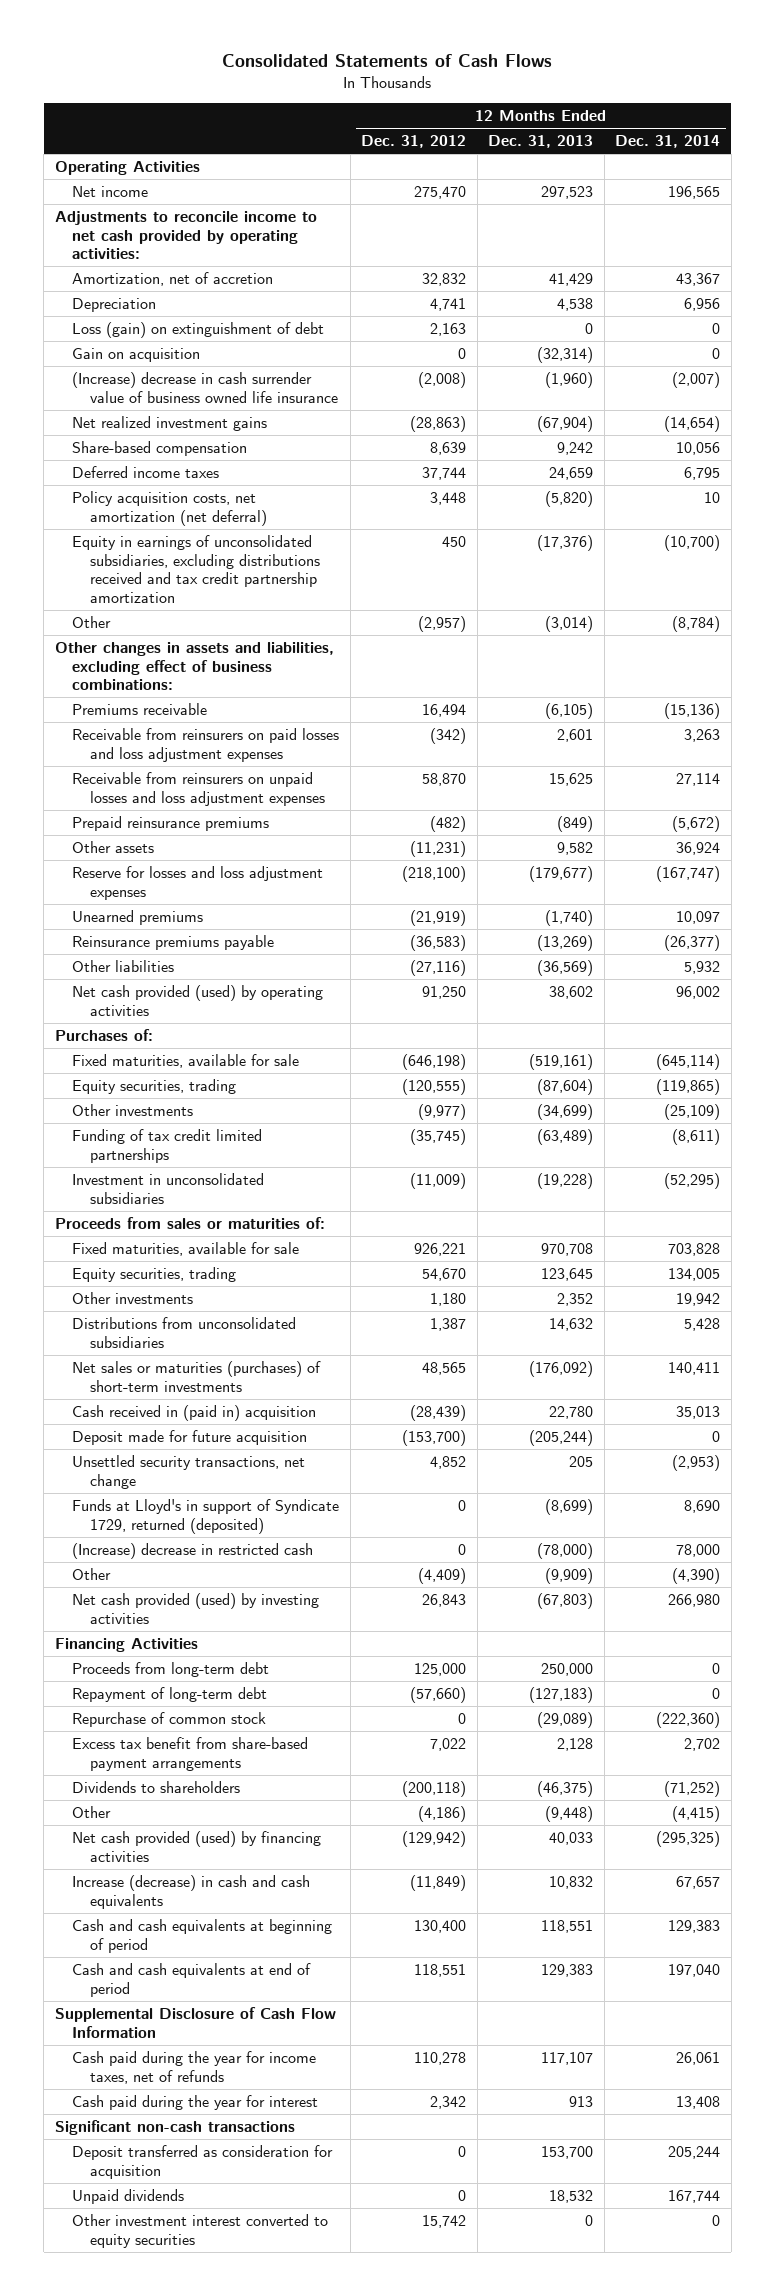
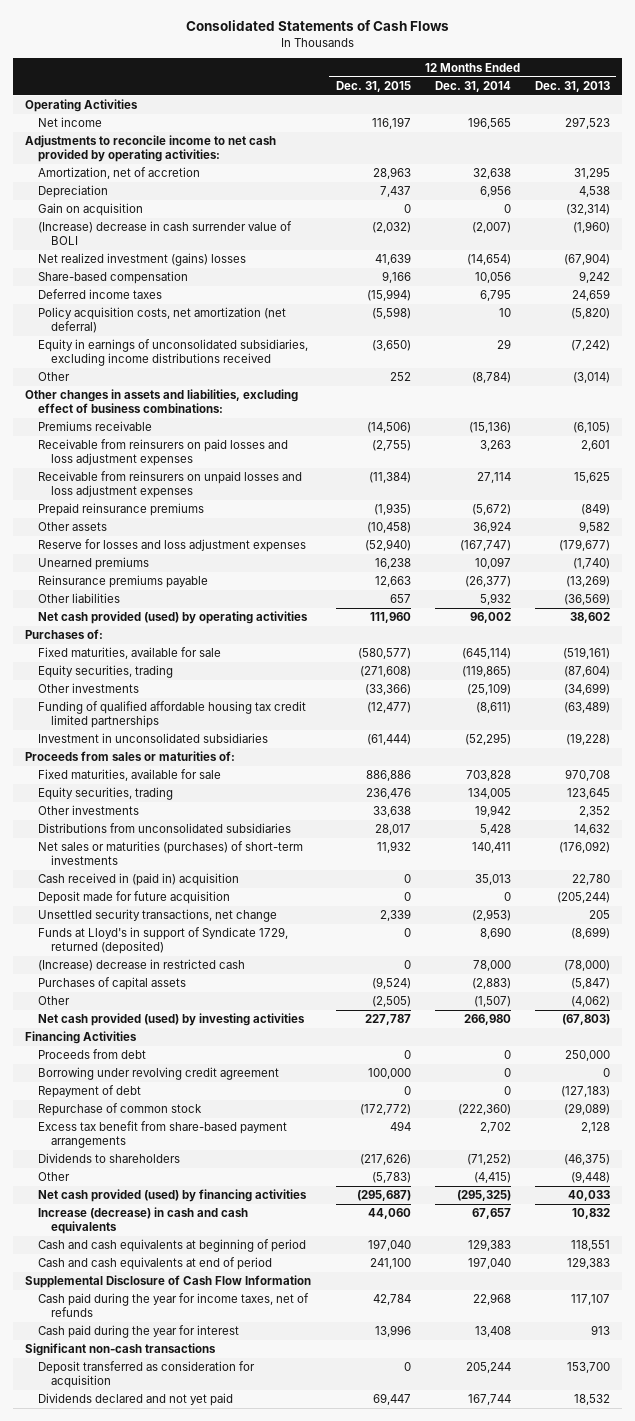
- | 12 Months Ended Dec. 31, 2012 | 12 Months Ended Dec. 31, 2013 | 12 Months Ended Dec. 31, 2014
+ | 12 Months Ended Dec. 31, 2015 | 12 Months Ended Dec. 31, 2014 | 12 Months Ended Dec. 31, 2013
- Amortization, net of accretion | 32,832 | 41,429 | 43,367
+ Amortization, net of accretion | 28,963 | 32,638 | 31,295
- Loss (gain) on extinguishment of debt | 2,163 | 0 | 0
- (Increase) decrease in cash surrender value of business owned life insurance | (2,008) | (1,960) | (2,007)
- Net realized investment gains | (28,863) | (67,904) | (14,654)
+ (Increase) decrease in cash surrender value of BOLI | (2,032) | (2,007) | (1,960)
+ Net realized investment (gains) losses | 41,639 | (14,654) | (67,904)
- Equity in earnings of unconsolidated subsidiaries, excluding distributions received and tax credit partnership amortization | 450 | (17,376) | (10,700)
+ Equity in earnings of unconsolidated subsidiaries, excluding income distributions received | (3,650) | 29 | (7,242)
- Funding of tax credit limited partnerships | (35,745) | (63,489) | (8,611)
+ Funding of qualified affordable housing tax credit limited partnerships | (12,477) | (8,611) | (63,489)
- Other | (4,409) | (9,909) | (4,390)
+ Purchases of capital assets | (9,524) | (2,883) | (5,847)
+ Other | (2,505) | (1,507) | (4,062)
- Proceeds from long-term debt | 125,000 | 250,000 | 0
- Repayment of long-term debt | (57,660) | (127,183) | 0
+ Proceeds from debt | 0 | 0 | 250,000
+ Borrowing under revolving credit agreement | 100,000 | 0 | 0
+ Repayment of debt | 0 | 0 | (127,183)
- Cash paid during the year for income taxes, net of refunds | 110,278 | 117,107 | 26,061
+ Cash paid during the year for income taxes, net of refunds | 42,784 | 22,968 | 117,107
- Unpaid dividends | 0 | 18,532 | 167,744
- Other investment interest converted to equity securities | 15,742 | 0 | 0
+ Dividends declared and not yet paid | 69,447 | 167,744 | 18,532

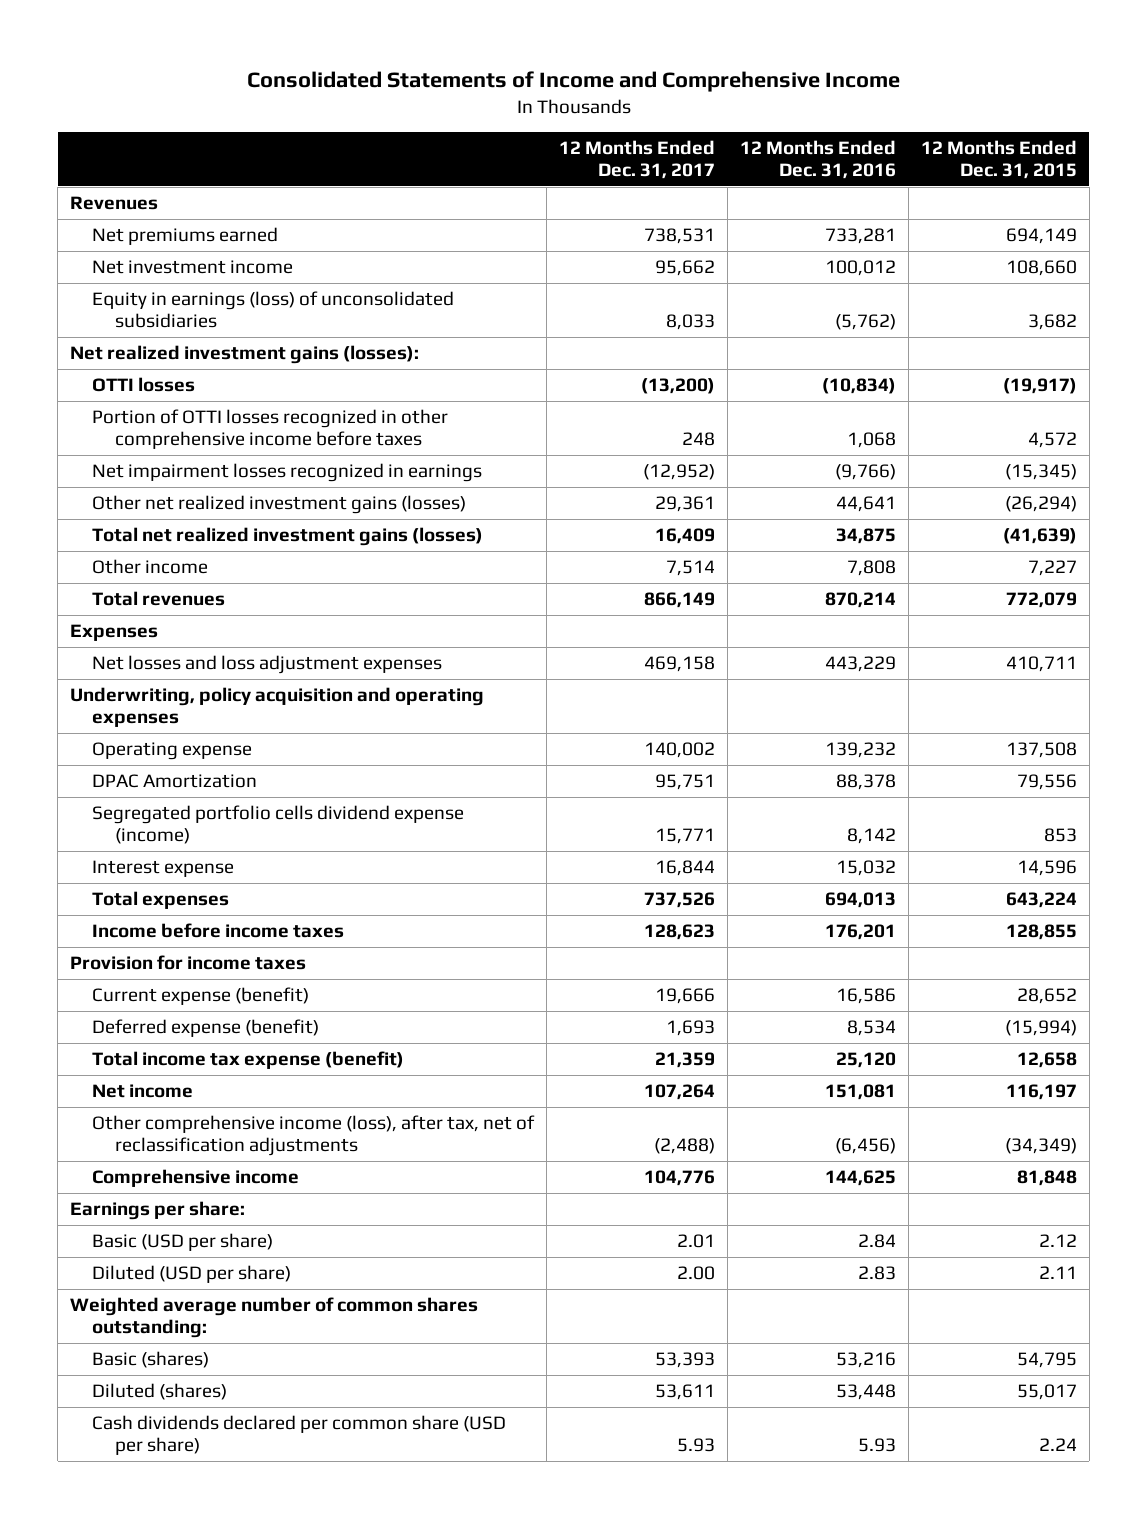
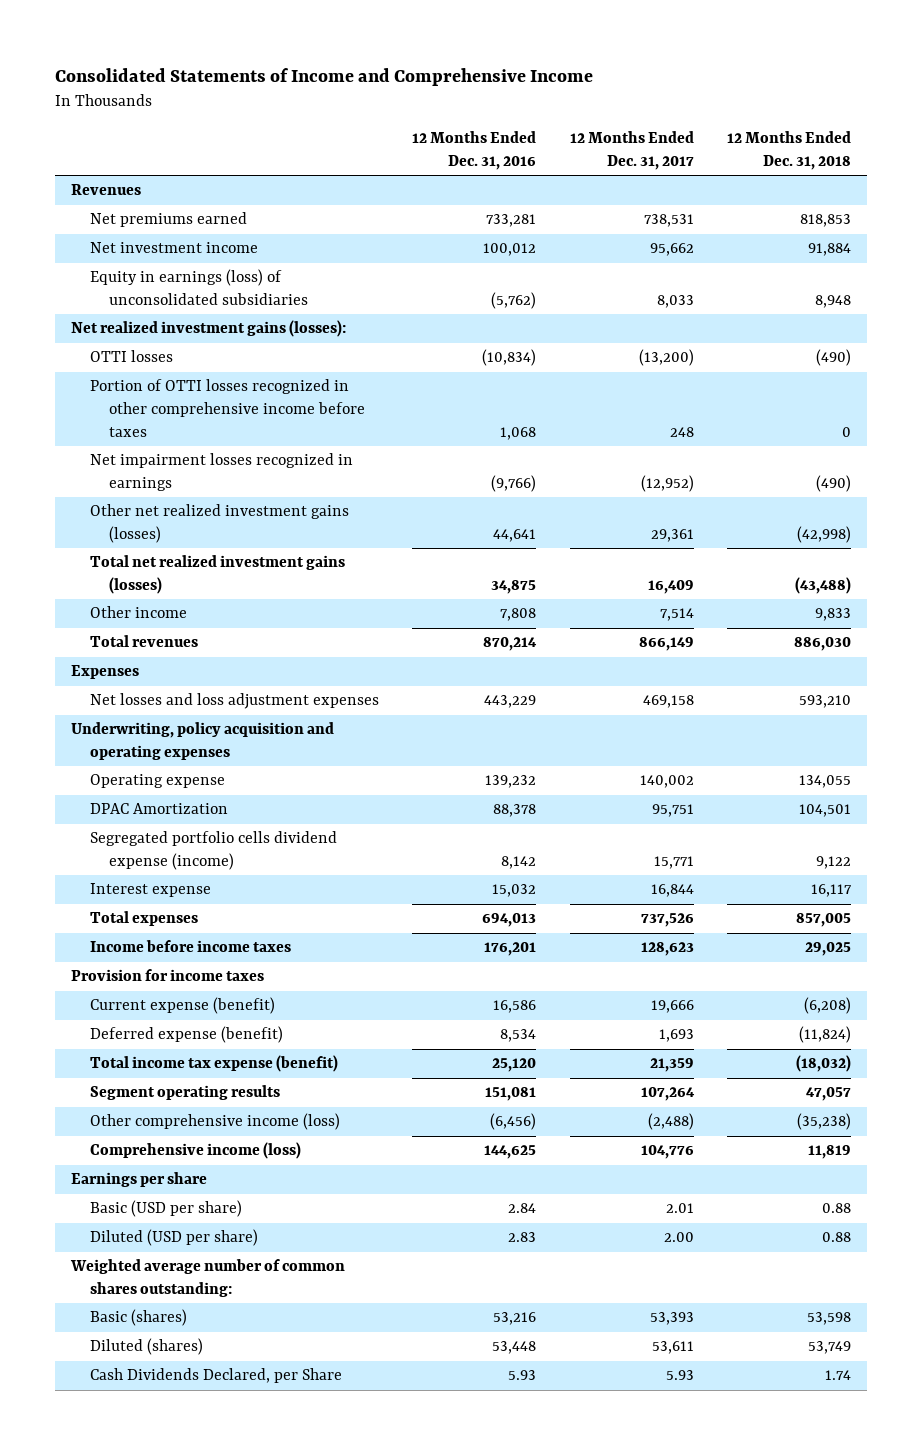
- | 12 Months Ended Dec. 31, 2017 | 12 Months Ended Dec. 31, 2016 | 12 Months Ended Dec. 31, 2015
+ | 12 Months Ended Dec. 31, 2016 | 12 Months Ended Dec. 31, 2017 | 12 Months Ended Dec. 31, 2018
- Net income | 107,264 | 151,081 | 116,197
- Other comprehensive income (loss), after tax, net of reclassification adjustments | (2,488) | (6,456) | (34,349)
- Comprehensive income | 104,776 | 144,625 | 81,848
- Earnings per share:
+ Segment operating results | 151,081 | 107,264 | 47,057
+ Other comprehensive income (loss) | (6,456) | (2,488) | (35,238)
+ Comprehensive income (loss) | 144,625 | 104,776 | 11,819
+ Earnings per share
- Cash dividends declared per common share (USD per share) | 5.93 | 5.93 | 2.24
+ Cash Dividends Declared, per Share | 5.93 | 5.93 | 1.74

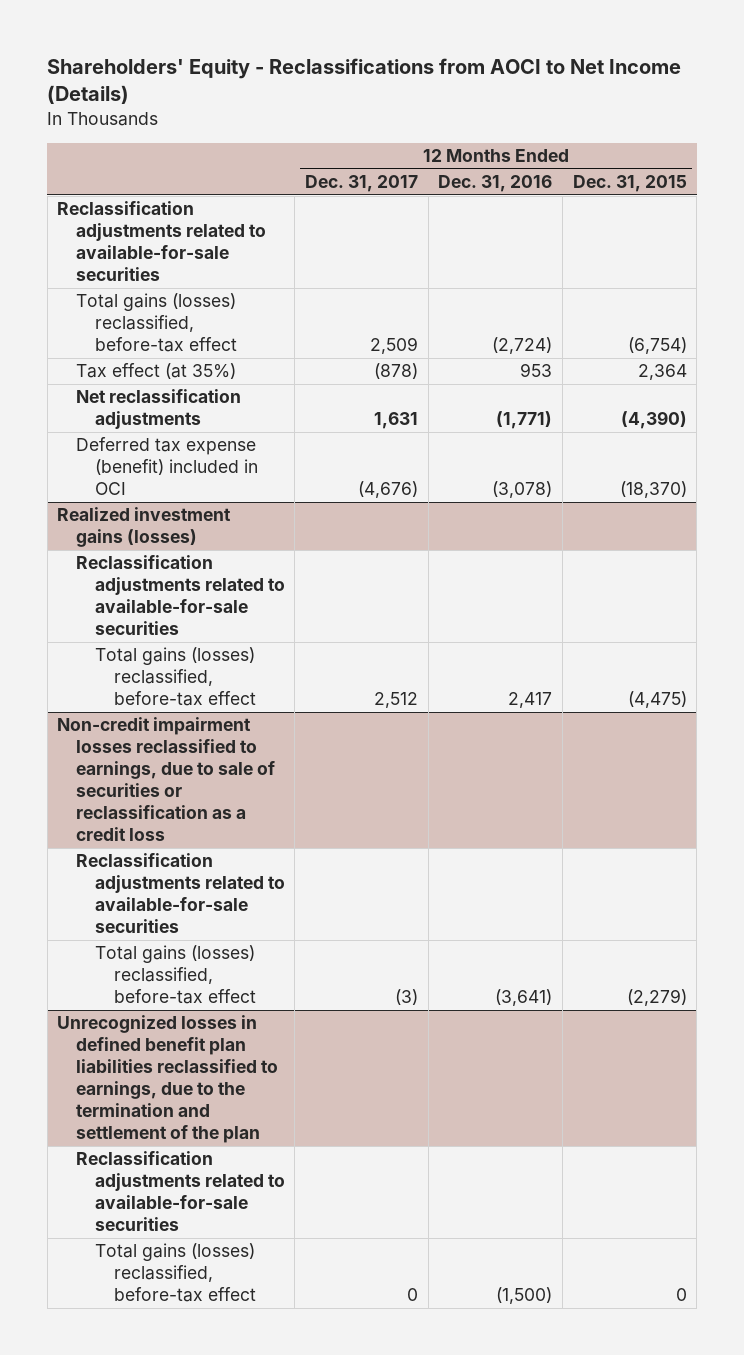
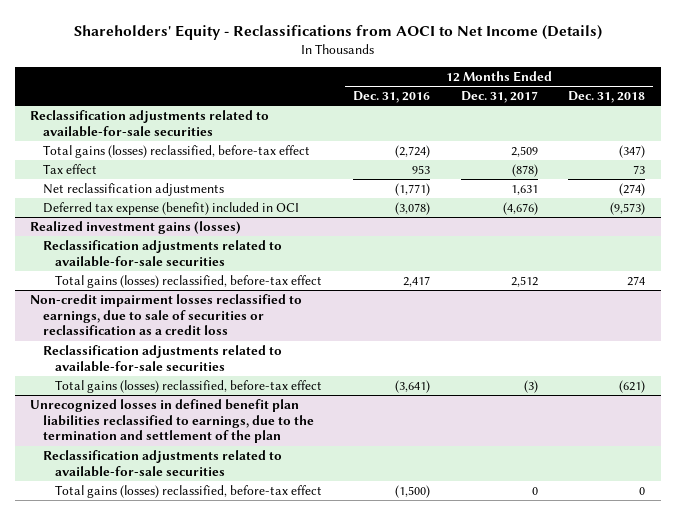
- | 12 Months Ended Dec. 31, 2017 | 12 Months Ended Dec. 31, 2016 | 12 Months Ended Dec. 31, 2015
+ | 12 Months Ended Dec. 31, 2016 | 12 Months Ended Dec. 31, 2017 | 12 Months Ended Dec. 31, 2018
- Tax effect (at 35%) | (878) | 953 | 2,364
+ Tax effect | 953 | (878) | 73

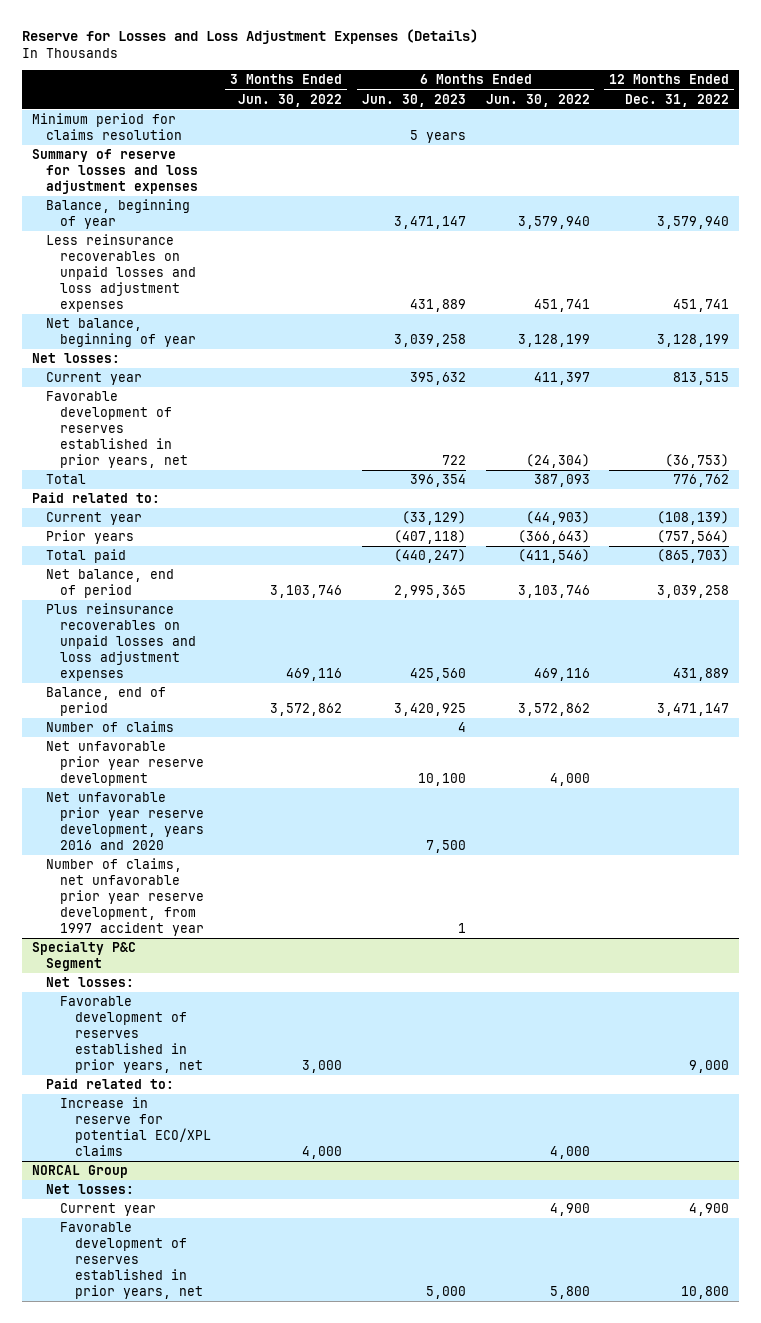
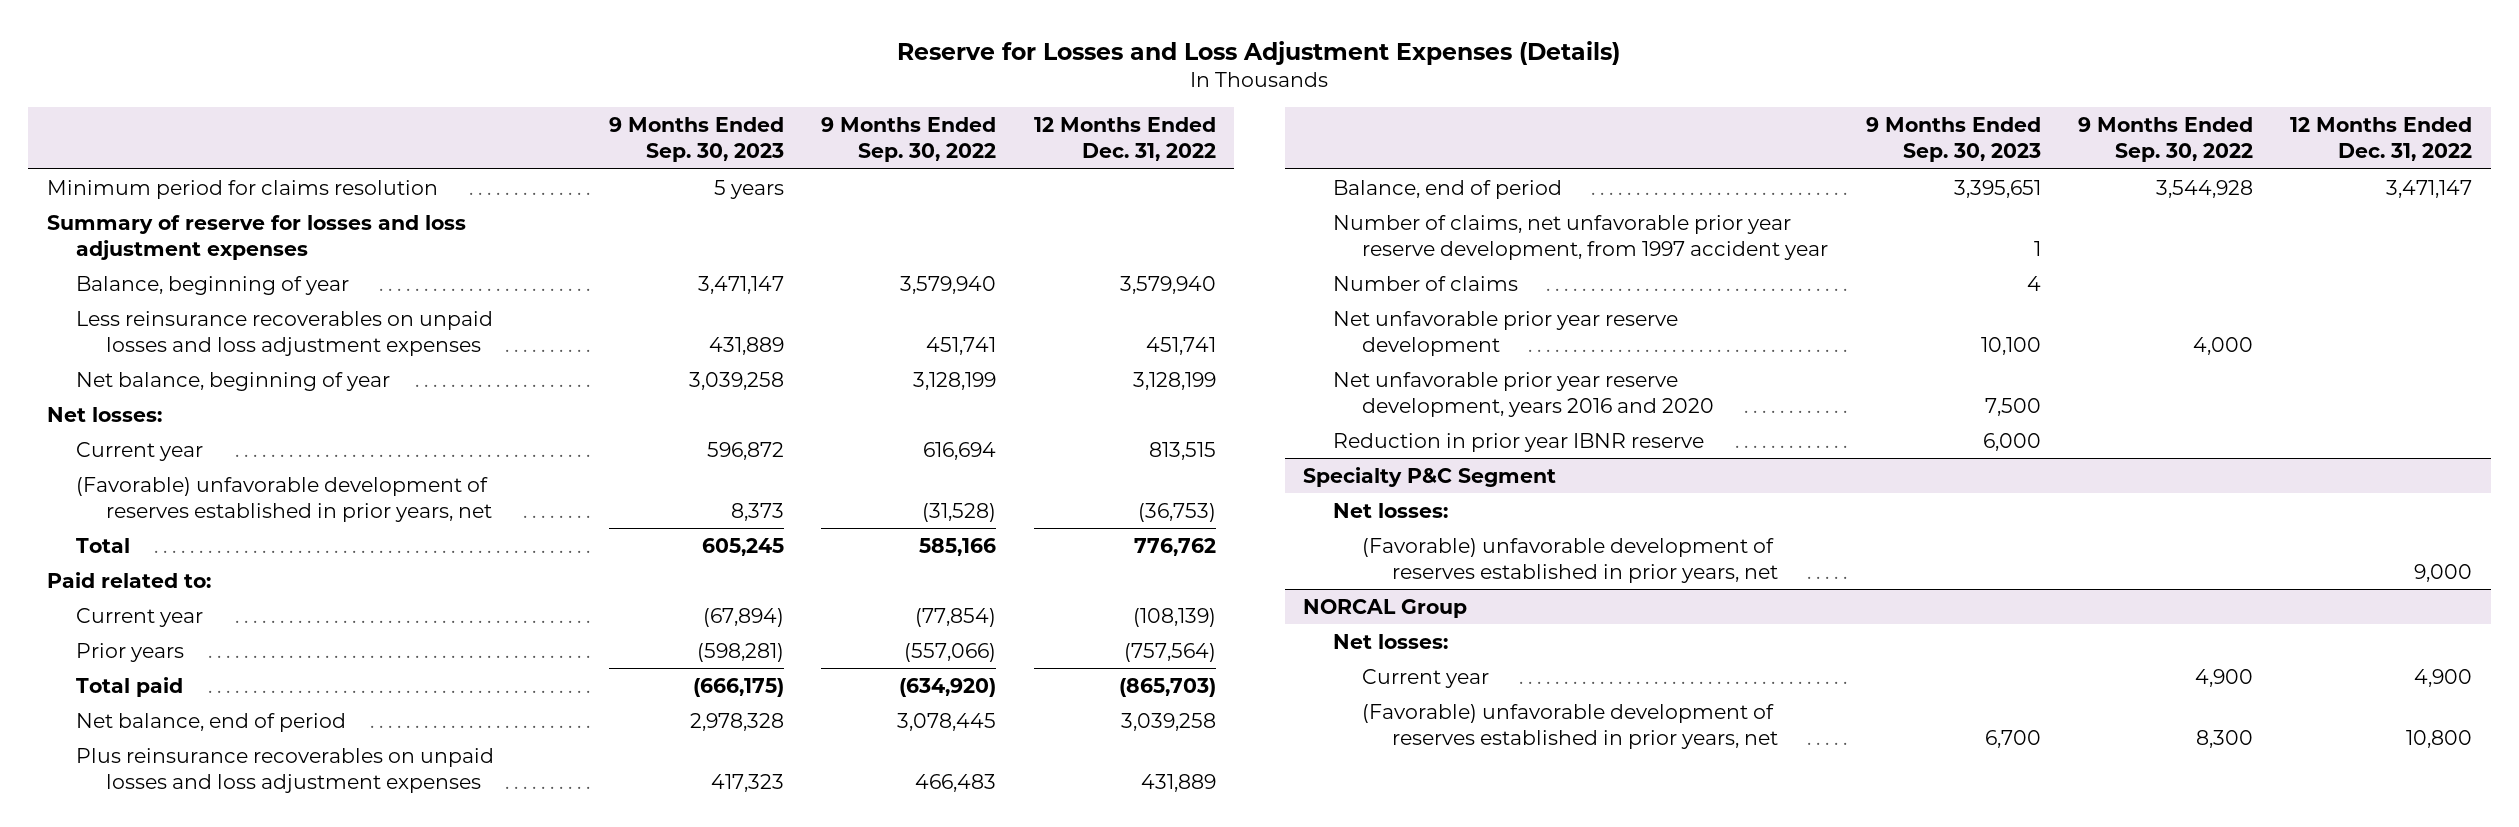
- | 3 Months Ended Jun. 30, 2022 | 6 Months Ended Jun. 30, 2023 | 6 Months Ended Jun. 30, 2022 | 12 Months Ended Dec. 31, 2022
+ | 9 Months Ended Sep. 30, 2023 | 9 Months Ended Sep. 30, 2022 | 12 Months Ended Dec. 31, 2022
- Favorable development of reserves established in prior years, net | | 722 | (24,304) | (36,753)
+ (Favorable) unfavorable development of reserves established in prior years, net | 8,373 | (31,528) | (36,753)
moved up: Number of claims, net unfavorable prior year reserve development, from 1997 accident year | 1 | |
+ Reduction in prior year IBNR reserve | 6,000 | |
@ Specialty P&C Segment
- Favorable development of reserves established in prior years, net | 3,000 | | | 9,000
- Paid related to:
- Increase in reserve for potential ECO/XPL claims | 4,000 | | 4,000 |
+ (Favorable) unfavorable development of reserves established in prior years, net | | | 9,000
@ NORCAL Group
- Favorable development of reserves established in prior years, net | | 5,000 | 5,800 | 10,800
+ (Favorable) unfavorable development of reserves established in prior years, net | 6,700 | 8,300 | 10,800

